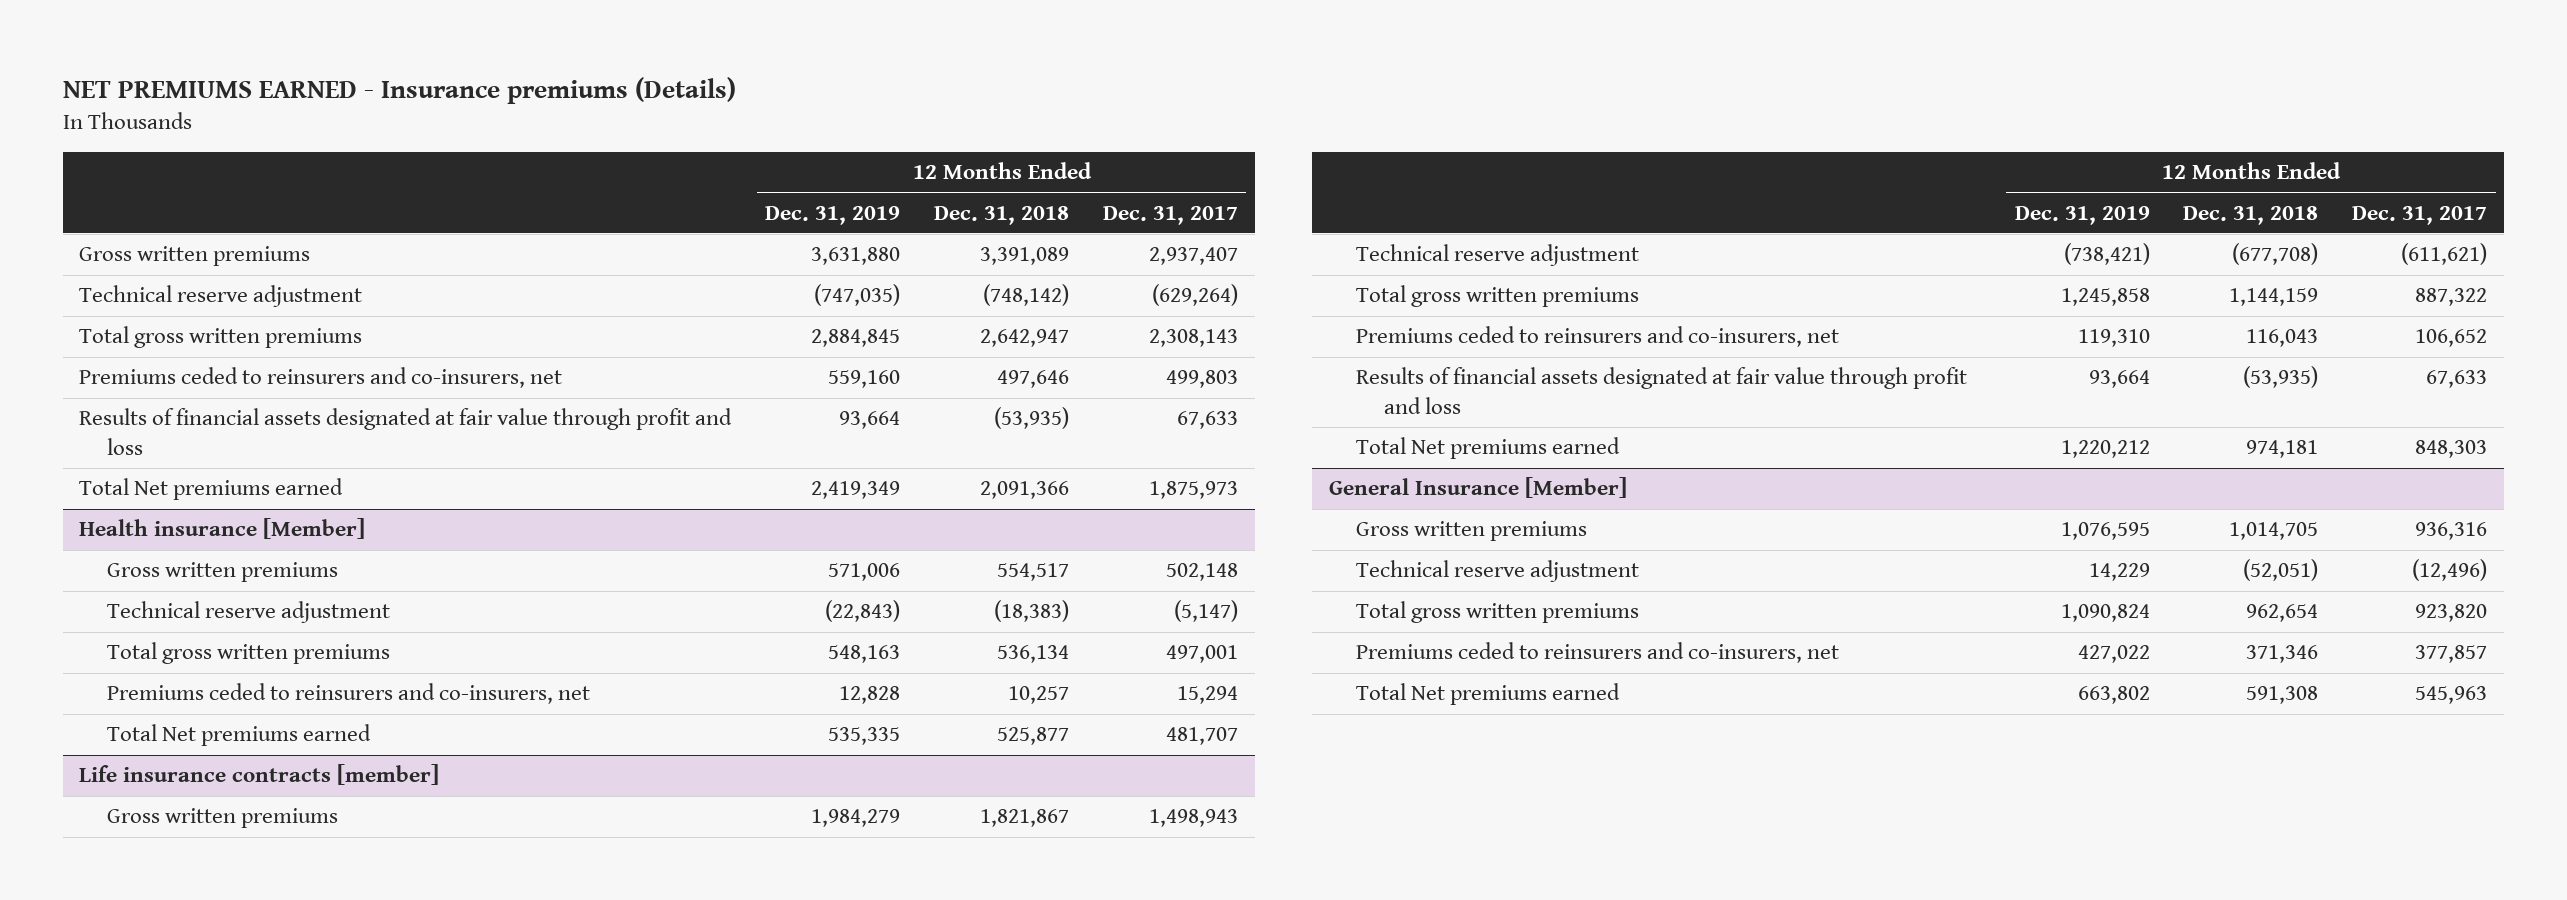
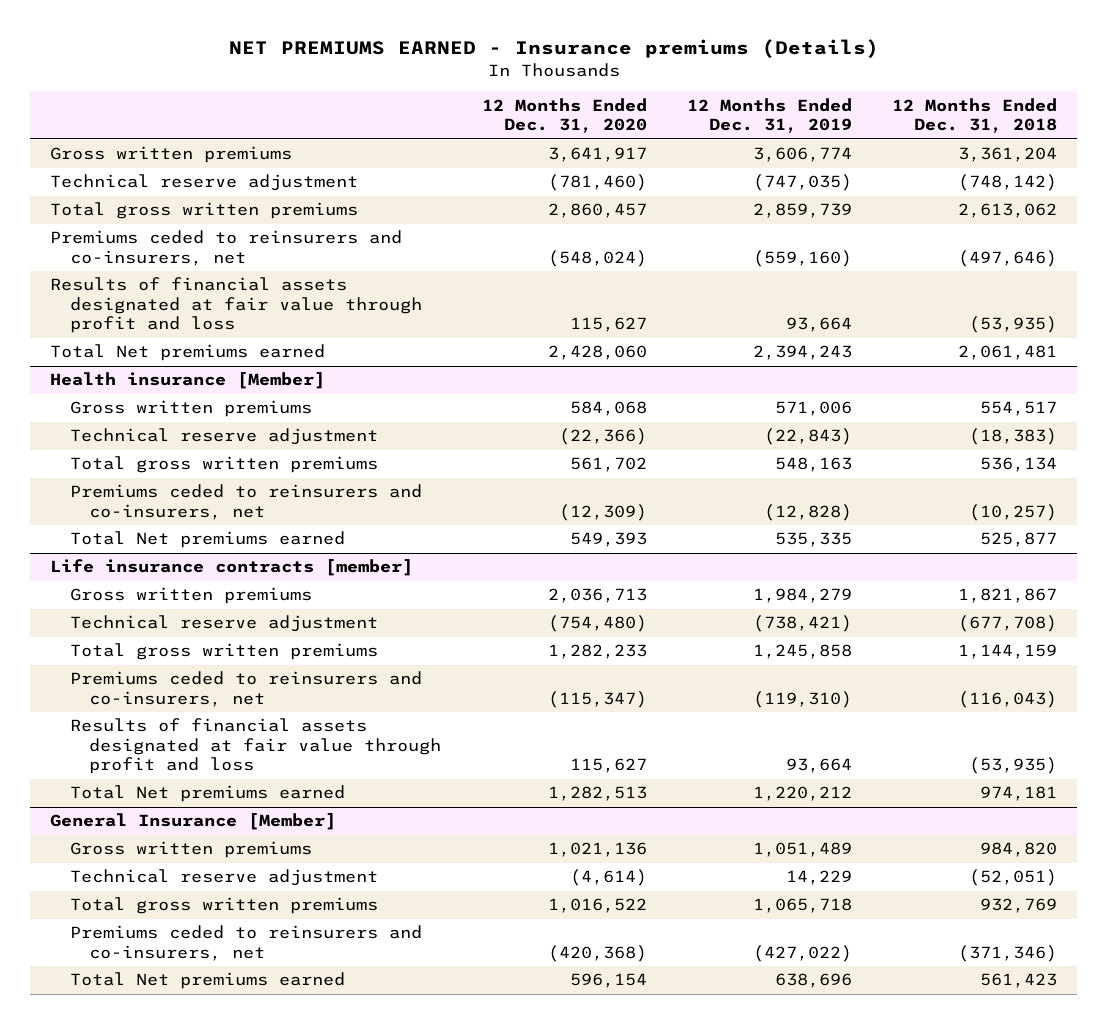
- | 12 Months Ended Dec. 31, 2019 | 12 Months Ended Dec. 31, 2018 | 12 Months Ended Dec. 31, 2017
+ | 12 Months Ended Dec. 31, 2020 | 12 Months Ended Dec. 31, 2019 | 12 Months Ended Dec. 31, 2018
- Gross written premiums | 3,631,880 | 3,391,089 | 2,937,407
+ Gross written premiums | 3,641,917 | 3,606,774 | 3,361,204
- Total gross written premiums | 2,884,845 | 2,642,947 | 2,308,143
- Premiums ceded to reinsurers and co-insurers, net | 559,160 | 497,646 | 499,803
+ Total gross written premiums | 2,860,457 | 2,859,739 | 2,613,062
+ Premiums ceded to reinsurers and co-insurers, net | (548,024) | (559,160) | (497,646)
- Total Net premiums earned | 2,419,349 | 2,091,366 | 1,875,973
+ Total Net premiums earned | 2,428,060 | 2,394,243 | 2,061,481
@ Health insurance [Member]
- Premiums ceded to reinsurers and co-insurers, net | 12,828 | 10,257 | 15,294
+ Premiums ceded to reinsurers and co-insurers, net | (12,309) | (12,828) | (10,257)
@ Life insurance contracts [member]
- Premiums ceded to reinsurers and co-insurers, net | 119,310 | 116,043 | 106,652
+ Premiums ceded to reinsurers and co-insurers, net | (115,347) | (119,310) | (116,043)
@ General Insurance [Member]
- Gross written premiums | 1,076,595 | 1,014,705 | 936,316
+ Gross written premiums | 1,021,136 | 1,051,489 | 984,820
- Total gross written premiums | 1,090,824 | 962,654 | 923,820
- Premiums ceded to reinsurers and co-insurers, net | 427,022 | 371,346 | 377,857
- Total Net premiums earned | 663,802 | 591,308 | 545,963
+ Total gross written premiums | 1,016,522 | 1,065,718 | 932,769
+ Premiums ceded to reinsurers and co-insurers, net | (420,368) | (427,022) | (371,346)
+ Total Net premiums earned | 596,154 | 638,696 | 561,423

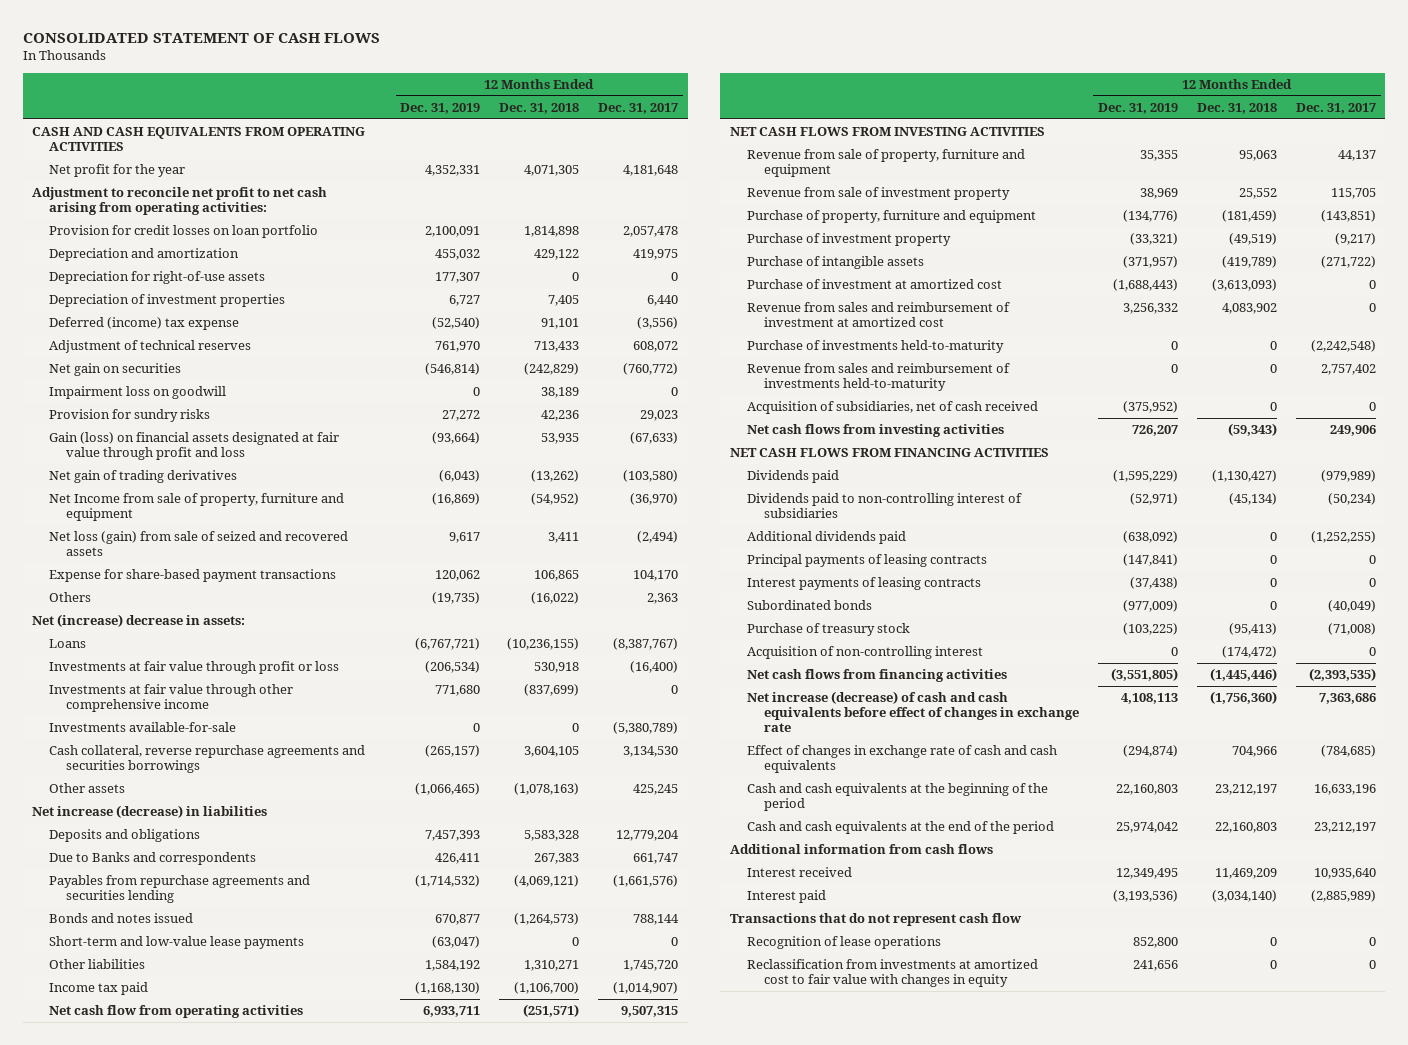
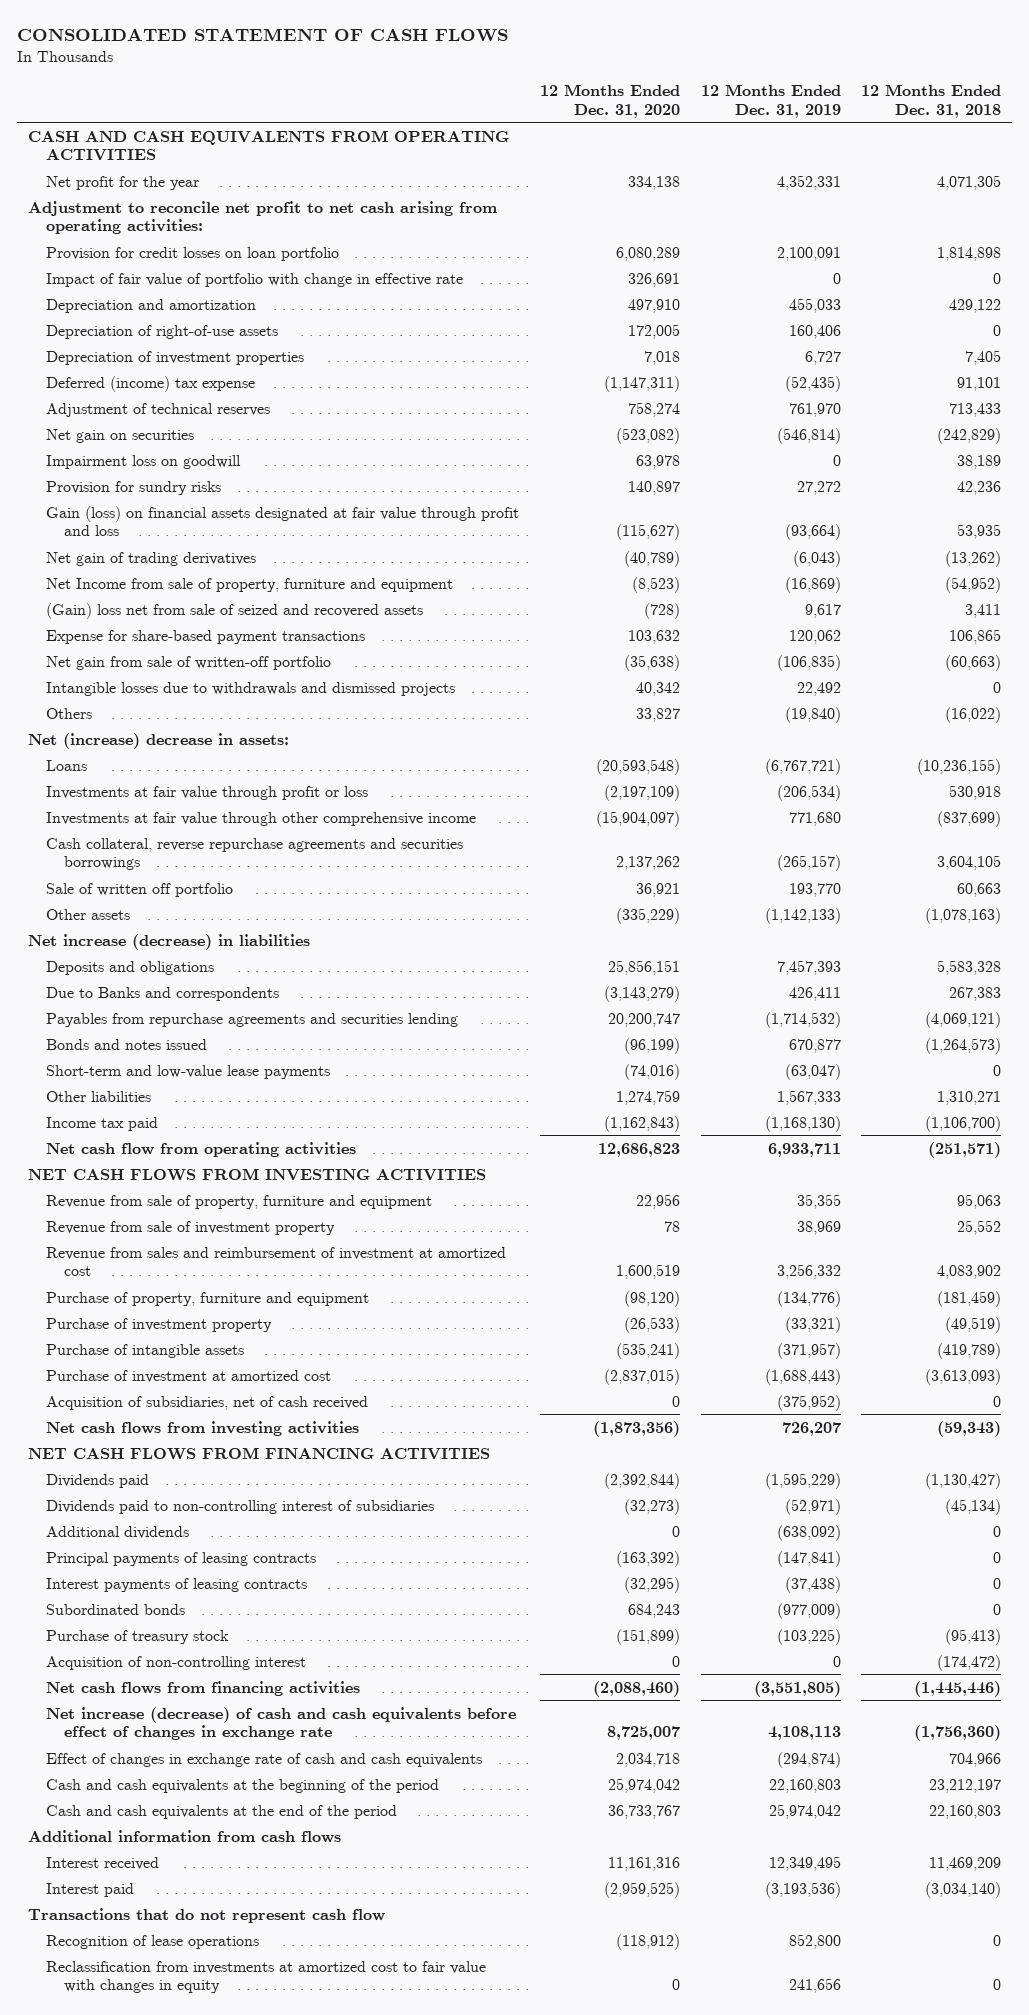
- | 12 Months Ended Dec. 31, 2019 | 12 Months Ended Dec. 31, 2018 | 12 Months Ended Dec. 31, 2017
+ | 12 Months Ended Dec. 31, 2020 | 12 Months Ended Dec. 31, 2019 | 12 Months Ended Dec. 31, 2018
- Depreciation and amortization | 455,032 | 429,122 | 419,975
- Depreciation for right-of-use assets | 177,307 | 0 | 0
+ Impact of fair value of portfolio with change in effective rate | 326,691 | 0 | 0
+ Depreciation and amortization | 497,910 | 455,033 | 429,122
+ Depreciation of right-of-use assets | 172,005 | 160,406 | 0
- Deferred (income) tax expense | (52,540) | 91,101 | (3,556)
+ Deferred (income) tax expense | (1,147,311) | (52,435) | 91,101
- Net loss (gain) from sale of seized and recovered assets | 9,617 | 3,411 | (2,494)
+ (Gain) loss net from sale of seized and recovered assets | (728) | 9,617 | 3,411
- Others | (19,735) | (16,022) | 2,363
+ Net gain from sale of written-off portfolio | (35,638) | (106,835) | (60,663)
+ Intangible losses due to withdrawals and dismissed projects | 40,342 | 22,492 | 0
+ Others | 33,827 | (19,840) | (16,022)
- Investments available-for-sale | 0 | 0 | (5,380,789)
- Other assets | (1,066,465) | (1,078,163) | 425,245
+ Sale of written off portfolio | 36,921 | 193,770 | 60,663
+ Other assets | (335,229) | (1,142,133) | (1,078,163)
- Other liabilities | 1,584,192 | 1,310,271 | 1,745,720
+ Other liabilities | 1,274,759 | 1,567,333 | 1,310,271
moved up: Revenue from sales and reimbursement of investment at amortized cost | 1,600,519 | 3,256,332 | 4,083,902
- Purchase of investments held-to-maturity | 0 | 0 | (2,242,548)
- Revenue from sales and reimbursement of investments held-to-maturity | 0 | 0 | 2,757,402
- Additional dividends paid | (638,092) | 0 | (1,252,255)
+ Additional dividends | 0 | (638,092) | 0

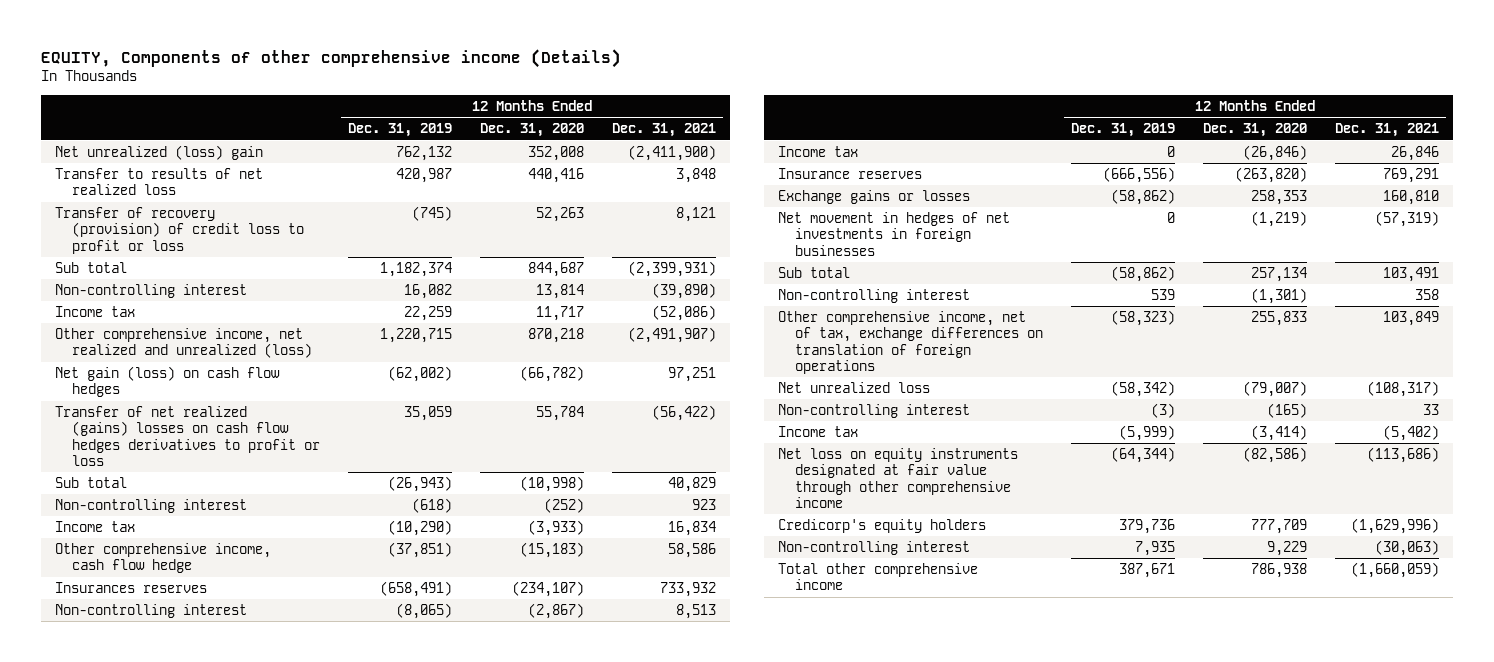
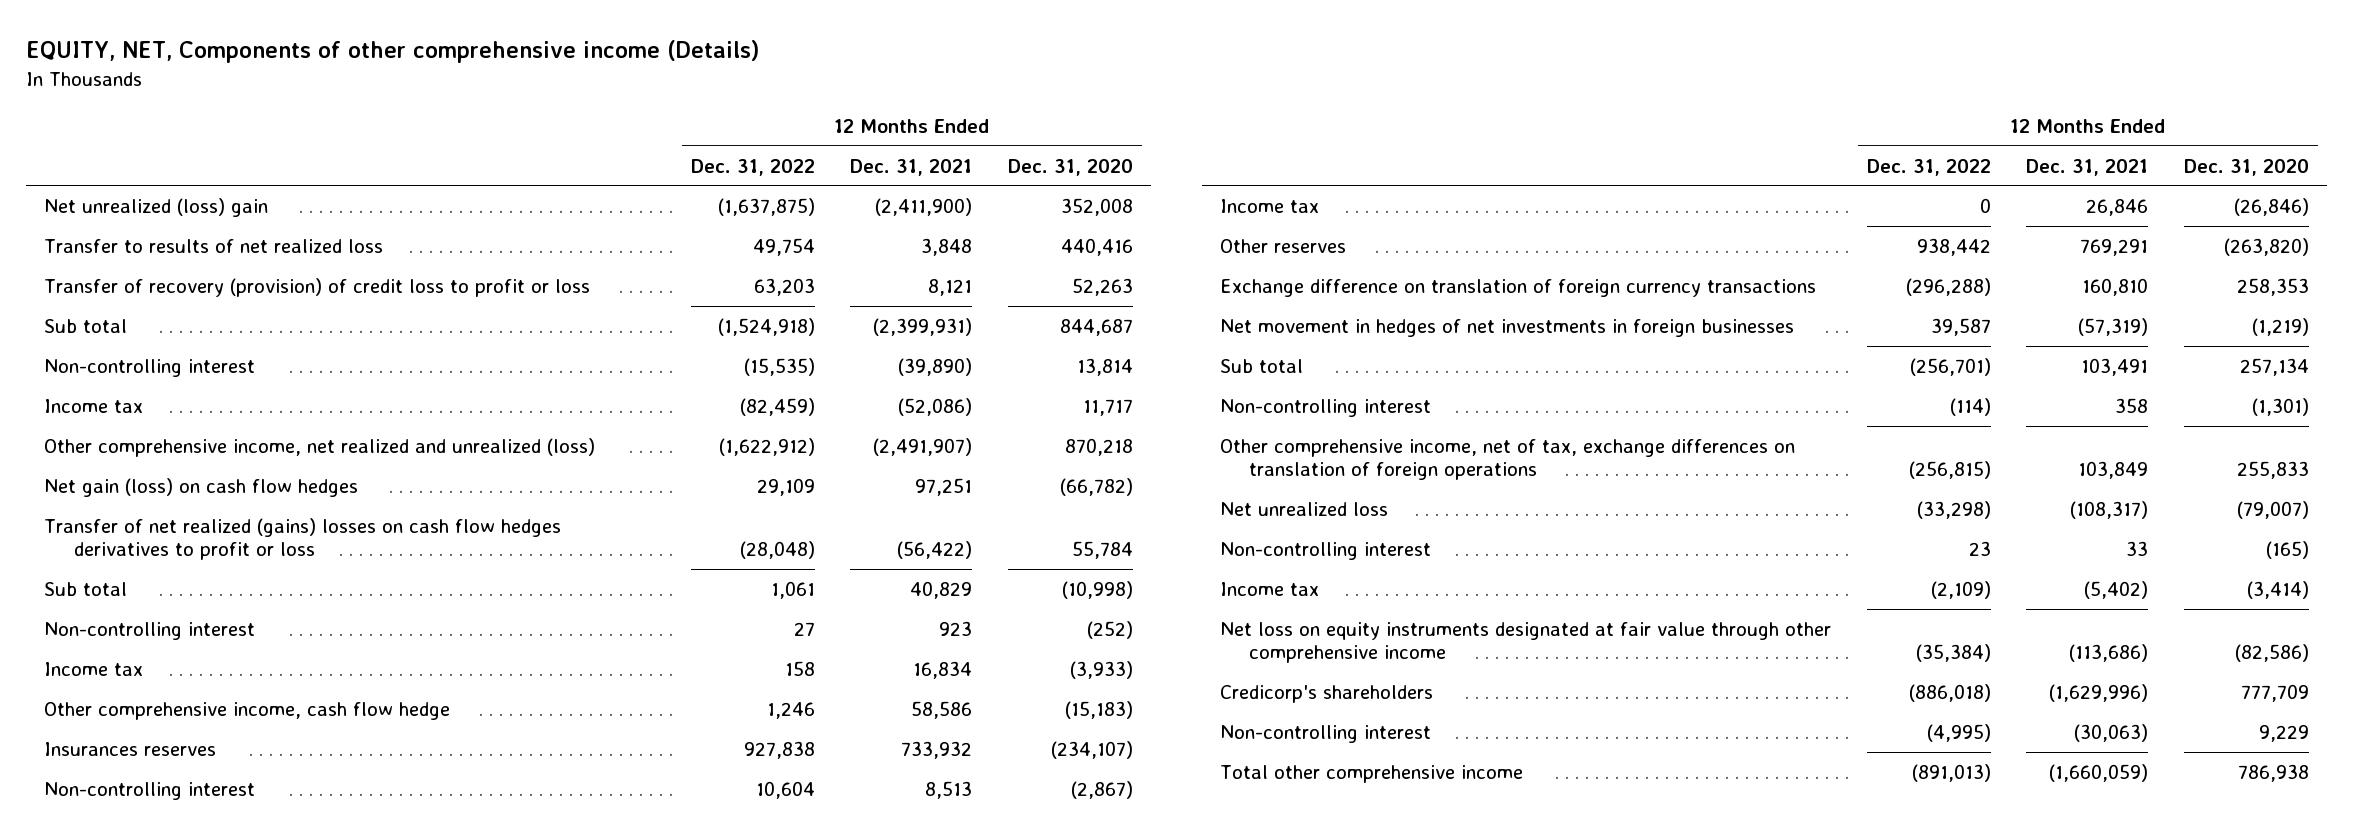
- EQUITY, Components of other comprehensive income (Details)
+ EQUITY, NET, Components of other comprehensive income (Details)
- | 12 Months Ended Dec. 31, 2019 | 12 Months Ended Dec. 31, 2020 | 12 Months Ended Dec. 31, 2021
+ | 12 Months Ended Dec. 31, 2022 | 12 Months Ended Dec. 31, 2021 | 12 Months Ended Dec. 31, 2020
- Insurance reserves | (666,556) | (263,820) | 769,291
- Exchange gains or losses | (58,862) | 258,353 | 160,810
+ Other reserves | 938,442 | 769,291 | (263,820)
+ Exchange difference on translation of foreign currency transactions | (296,288) | 160,810 | 258,353
- Credicorp's equity holders | 379,736 | 777,709 | (1,629,996)
+ Credicorp's shareholders | (886,018) | (1,629,996) | 777,709

